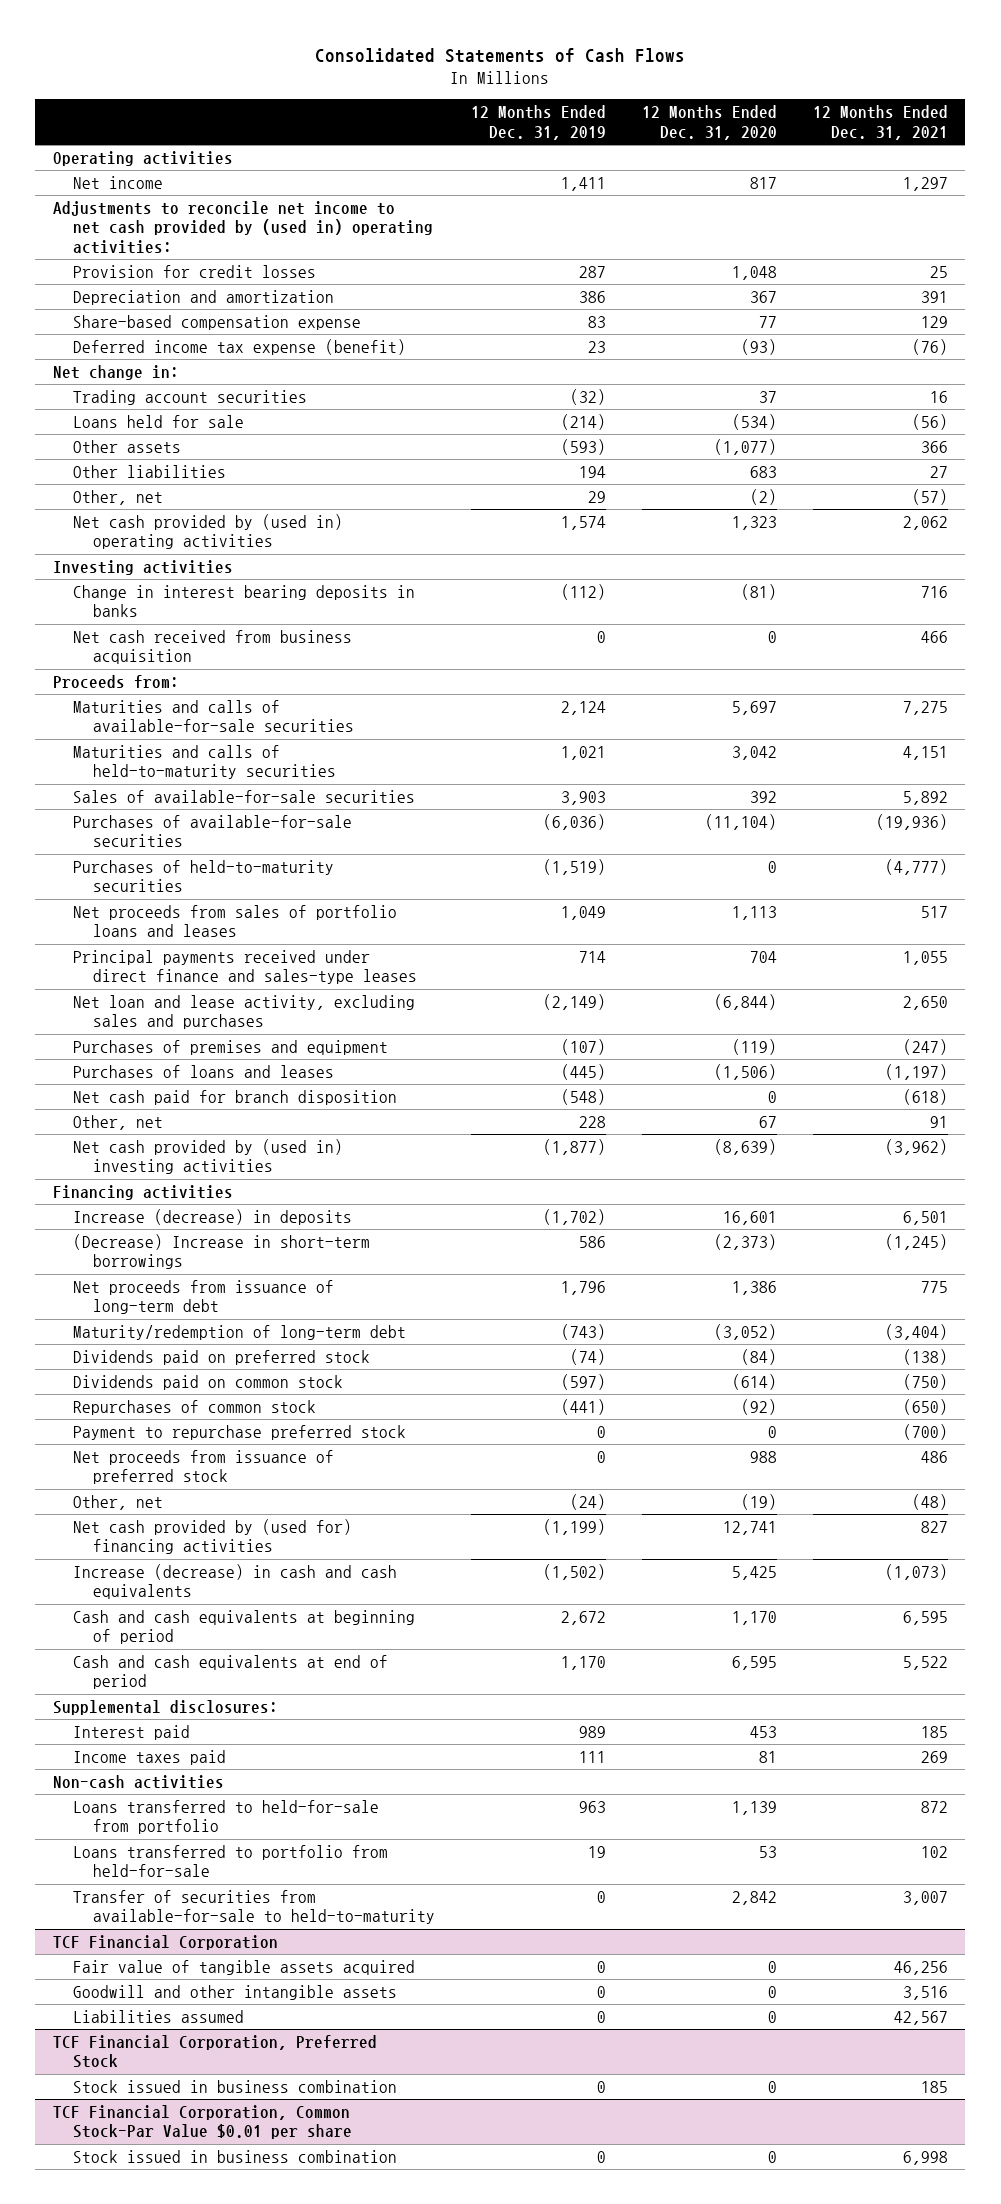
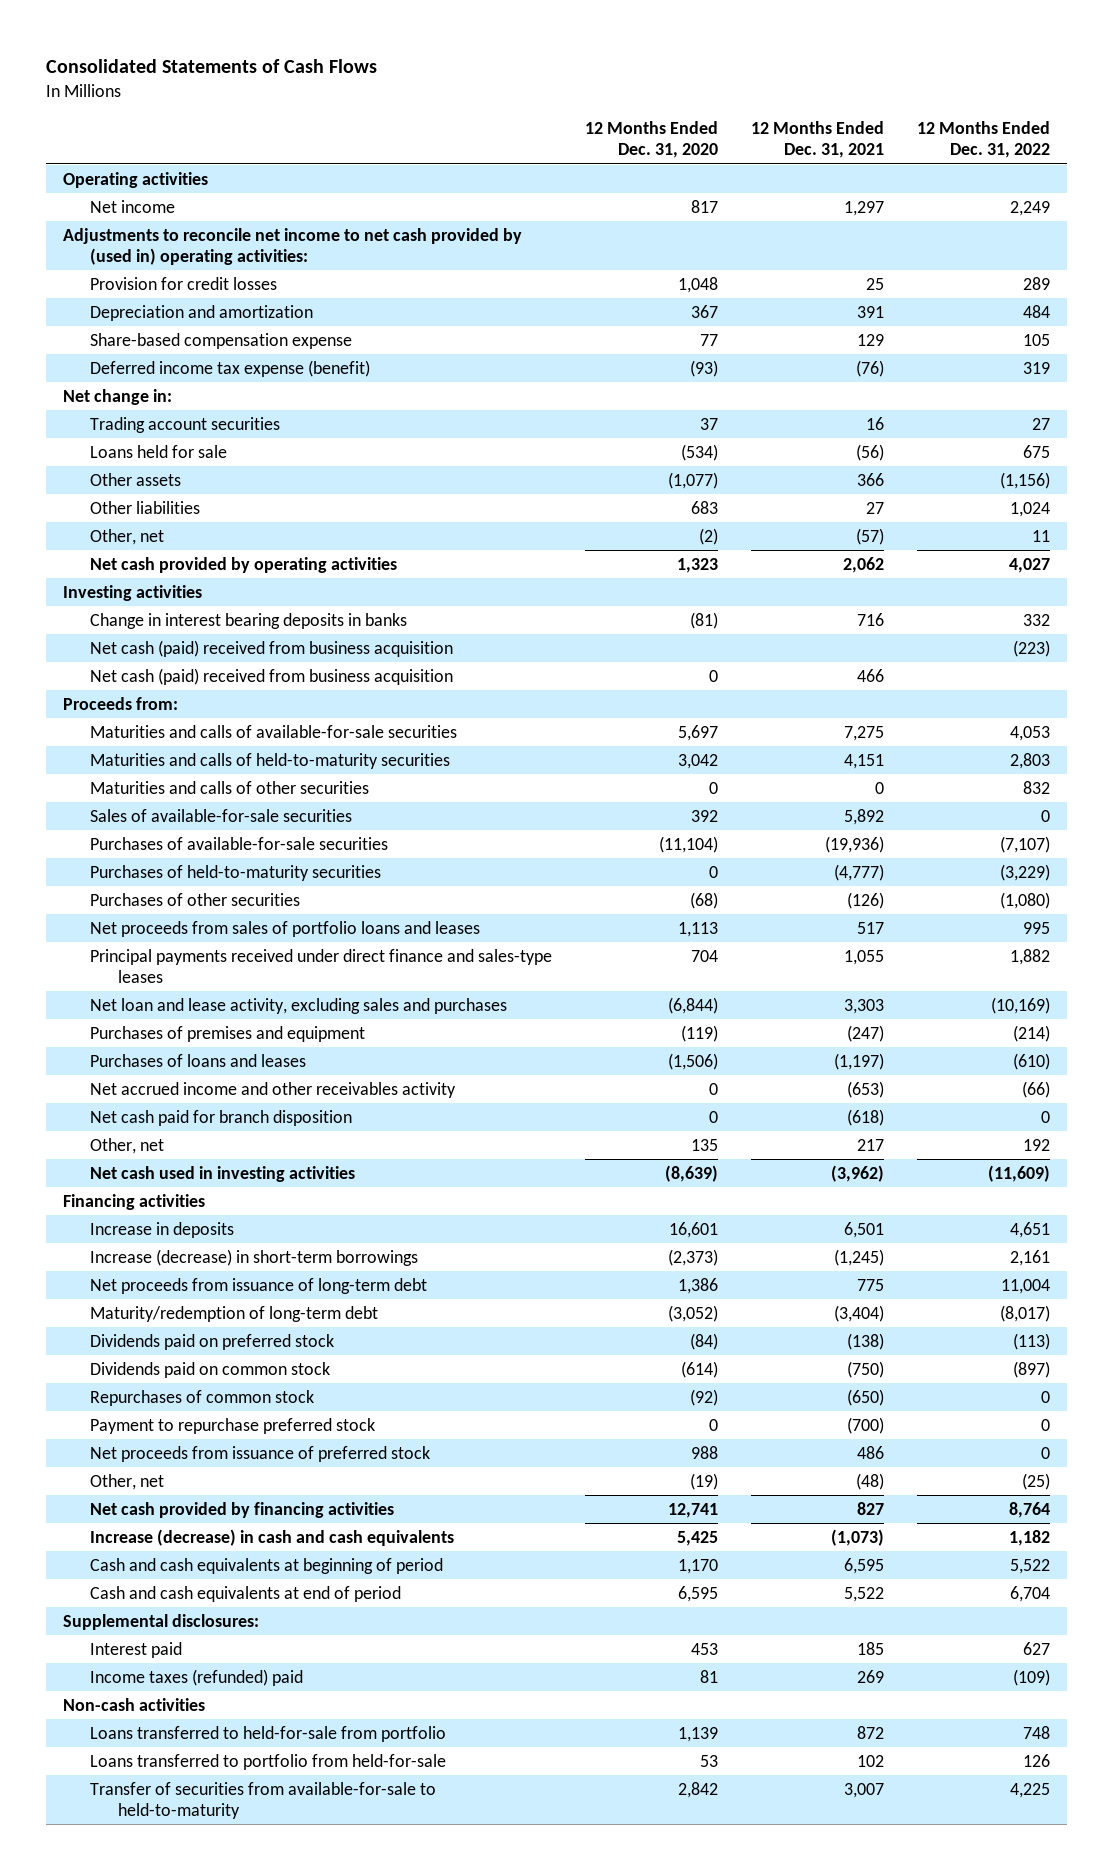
- | 12 Months Ended Dec. 31, 2019 | 12 Months Ended Dec. 31, 2020 | 12 Months Ended Dec. 31, 2021
+ | 12 Months Ended Dec. 31, 2020 | 12 Months Ended Dec. 31, 2021 | 12 Months Ended Dec. 31, 2022
- Net cash provided by (used in) operating activities | 1,574 | 1,323 | 2,062
+ Net cash provided by operating activities | 1,323 | 2,062 | 4,027
- Net cash received from business acquisition | 0 | 0 | 466
+ Net cash (paid) received from business acquisition | | | (223)
+ Net cash (paid) received from business acquisition | 0 | 466 |
+ Maturities and calls of other securities | 0 | 0 | 832
+ Purchases of other securities | (68) | (126) | (1,080)
- Net loan and lease activity, excluding sales and purchases | (2,149) | (6,844) | 2,650
+ Net loan and lease activity, excluding sales and purchases | (6,844) | 3,303 | (10,169)
+ Net accrued income and other receivables activity | 0 | (653) | (66)
- Other, net | 228 | 67 | 91
- Net cash provided by (used in) investing activities | (1,877) | (8,639) | (3,962)
+ Other, net | 135 | 217 | 192
+ Net cash used in investing activities | (8,639) | (3,962) | (11,609)
- Increase (decrease) in deposits | (1,702) | 16,601 | 6,501
- (Decrease) Increase in short-term borrowings | 586 | (2,373) | (1,245)
+ Increase in deposits | 16,601 | 6,501 | 4,651
+ Increase (decrease) in short-term borrowings | (2,373) | (1,245) | 2,161
- Net cash provided by (used for) financing activities | (1,199) | 12,741 | 827
+ Net cash provided by financing activities | 12,741 | 827 | 8,764
- Income taxes paid | 111 | 81 | 269
+ Income taxes (refunded) paid | 81 | 269 | (109)
- TCF Financial Corporation
- Fair value of tangible assets acquired | 0 | 0 | 46,256
- Goodwill and other intangible assets | 0 | 0 | 3,516
- Liabilities assumed | 0 | 0 | 42,567
- TCF Financial Corporation, Preferred Stock
- Stock issued in business combination | 0 | 0 | 185
- TCF Financial Corporation, Common Stock-Par Value $0.01 per share
- Stock issued in business combination | 0 | 0 | 6,998

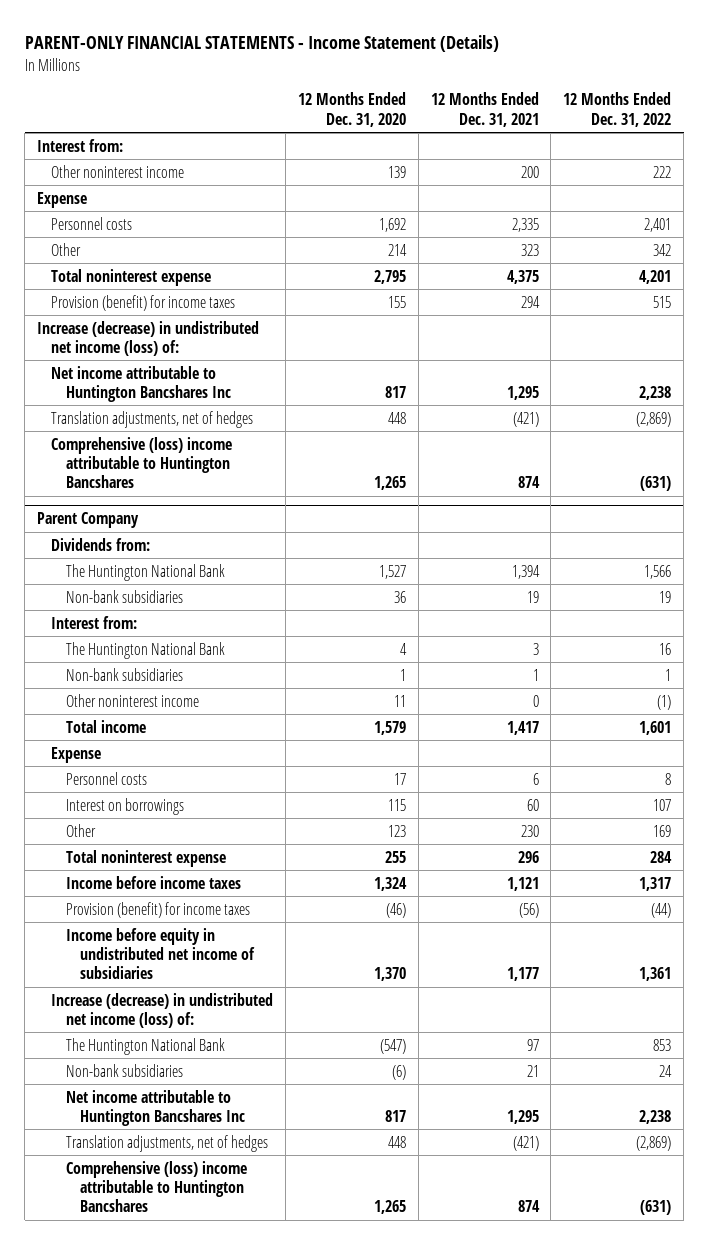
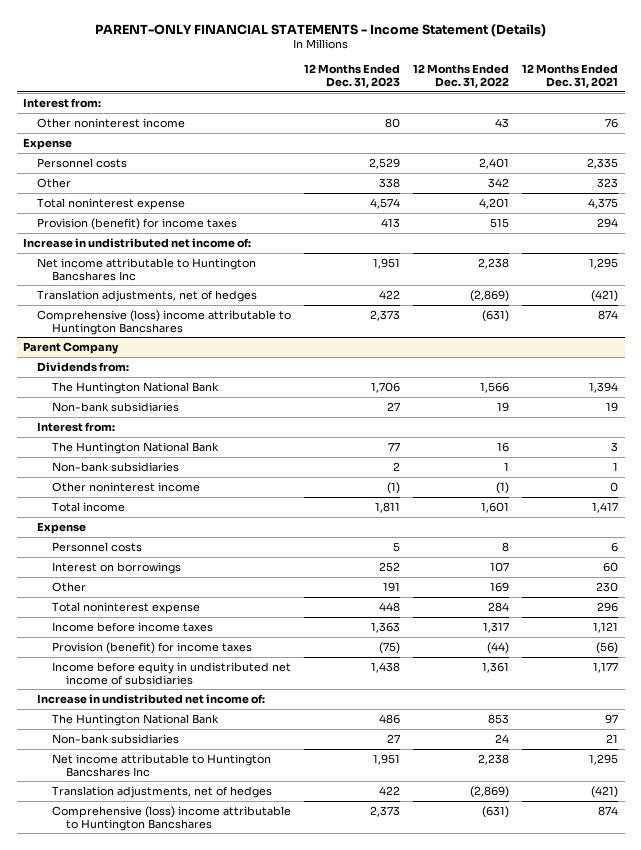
- | 12 Months Ended Dec. 31, 2020 | 12 Months Ended Dec. 31, 2021 | 12 Months Ended Dec. 31, 2022
+ | 12 Months Ended Dec. 31, 2023 | 12 Months Ended Dec. 31, 2022 | 12 Months Ended Dec. 31, 2021
- Other noninterest income | 139 | 200 | 222
+ Other noninterest income | 80 | 43 | 76
- Increase (decrease) in undistributed net income (loss) of:
+ Increase in undistributed net income of:
@ Parent Company
- Increase (decrease) in undistributed net income (loss) of:
+ Increase in undistributed net income of:

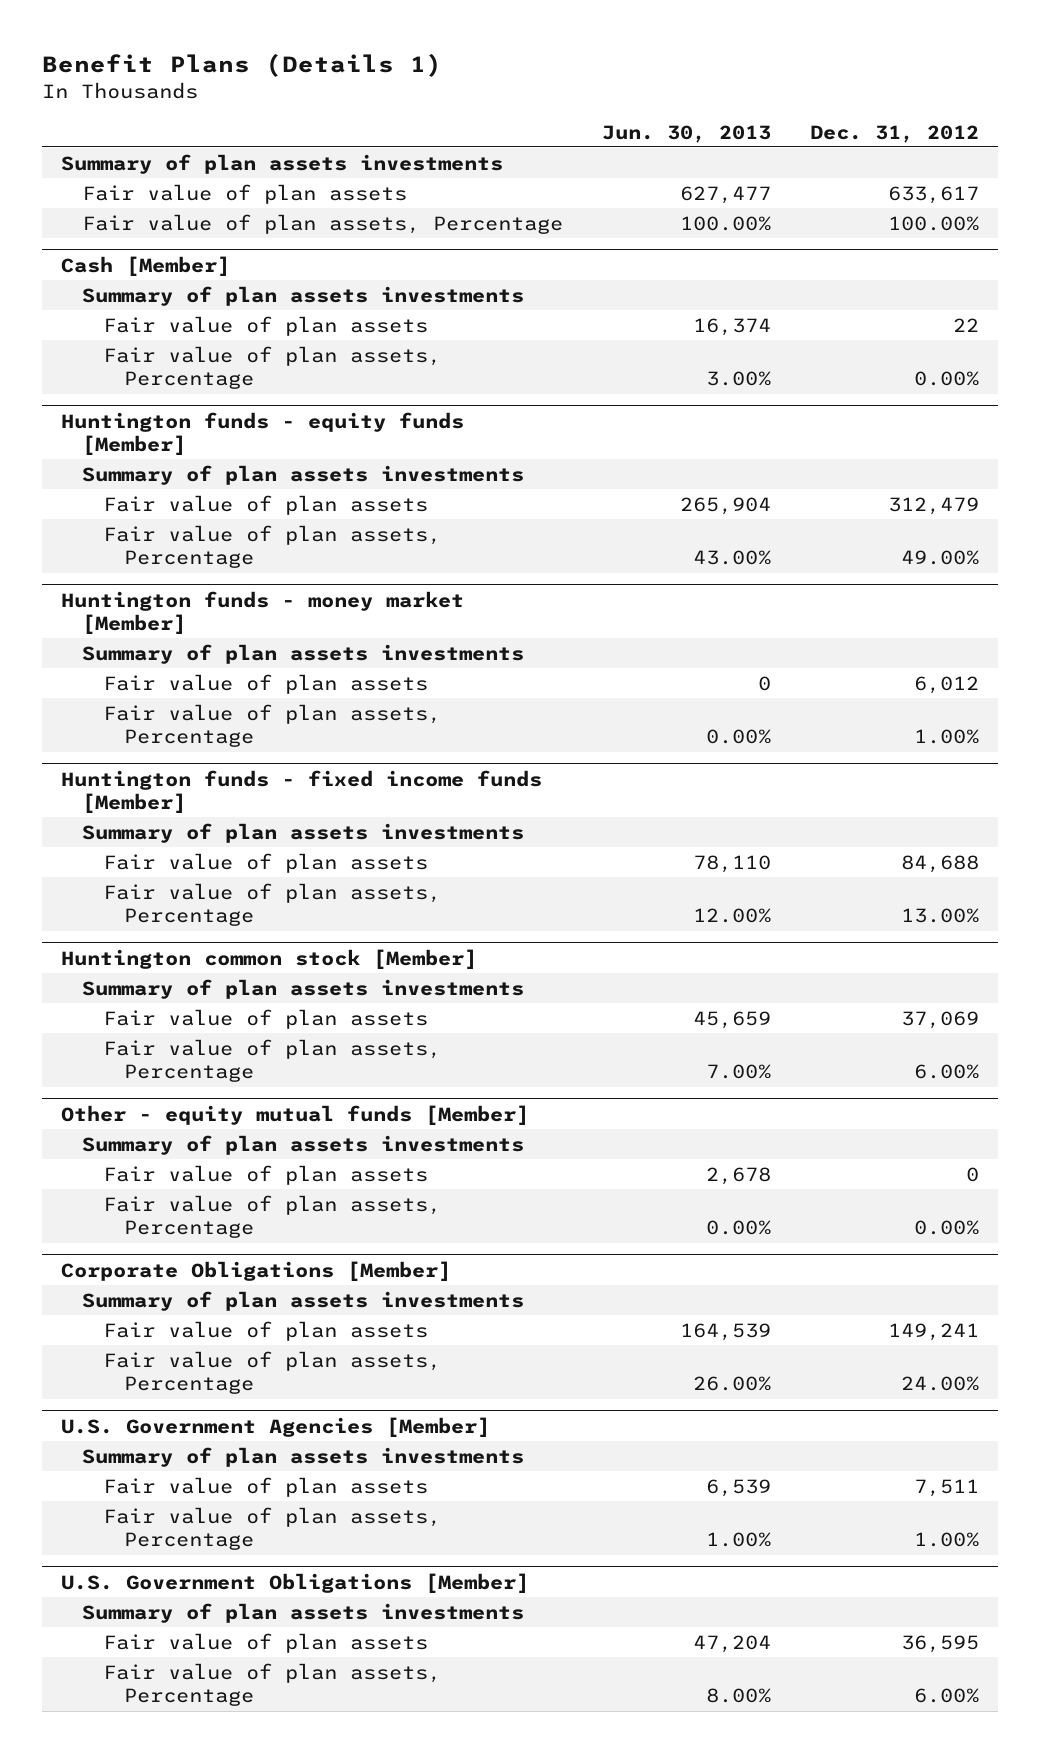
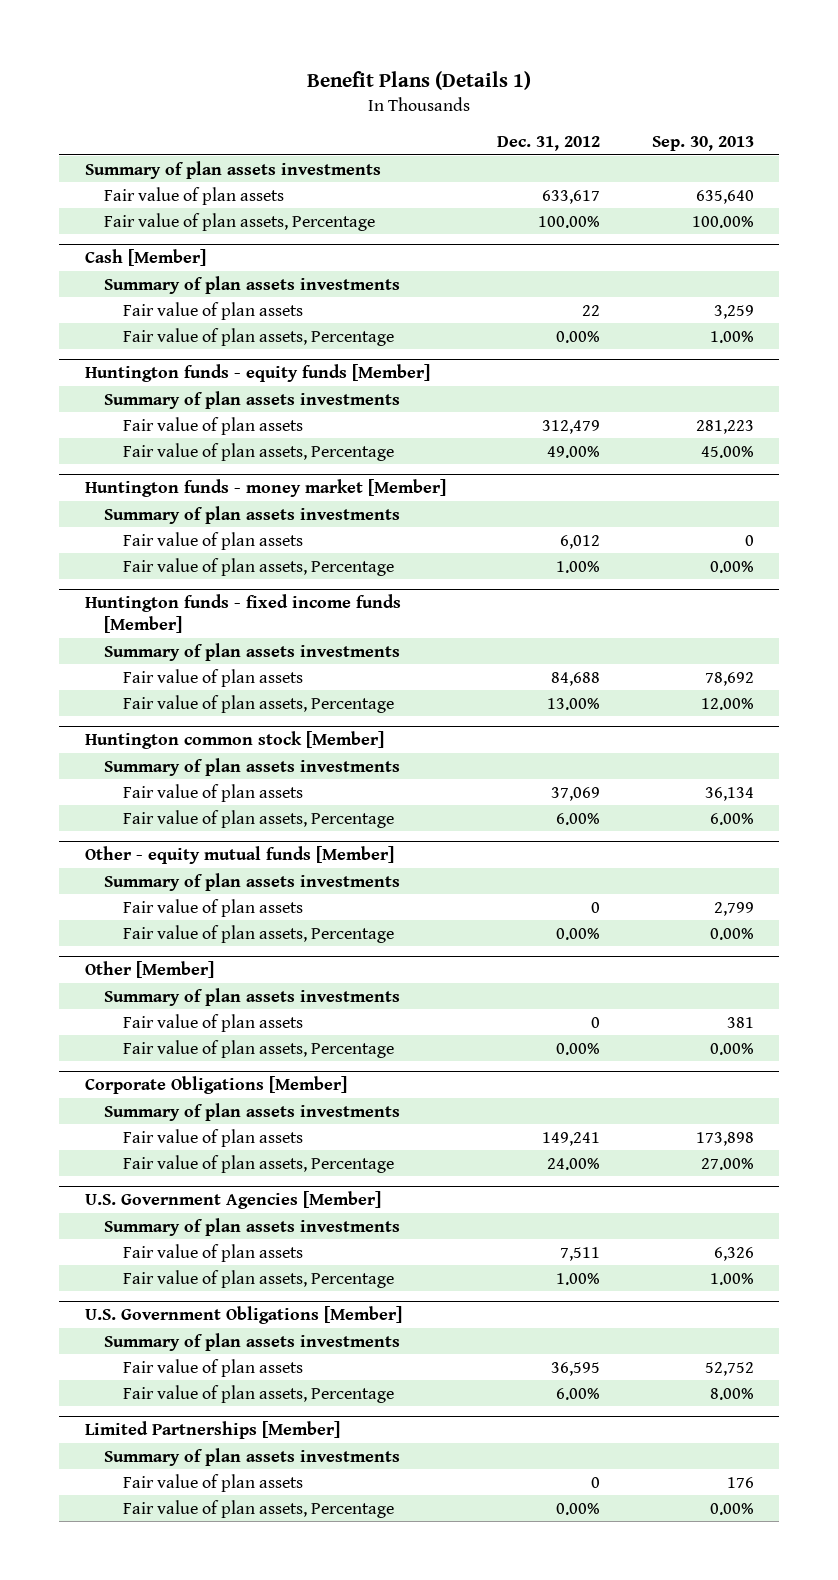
- | Jun. 30, 2013 | Dec. 31, 2012
+ | Dec. 31, 2012 | Sep. 30, 2013
+ Other [Member]
+ Summary of plan assets investments
+ Fair value of plan assets | 0 | 381
+ Fair value of plan assets, Percentage | 0.00% | 0.00%
+ Limited Partnerships [Member]
+ Summary of plan assets investments
+ Fair value of plan assets | 0 | 176
+ Fair value of plan assets, Percentage | 0.00% | 0.00%

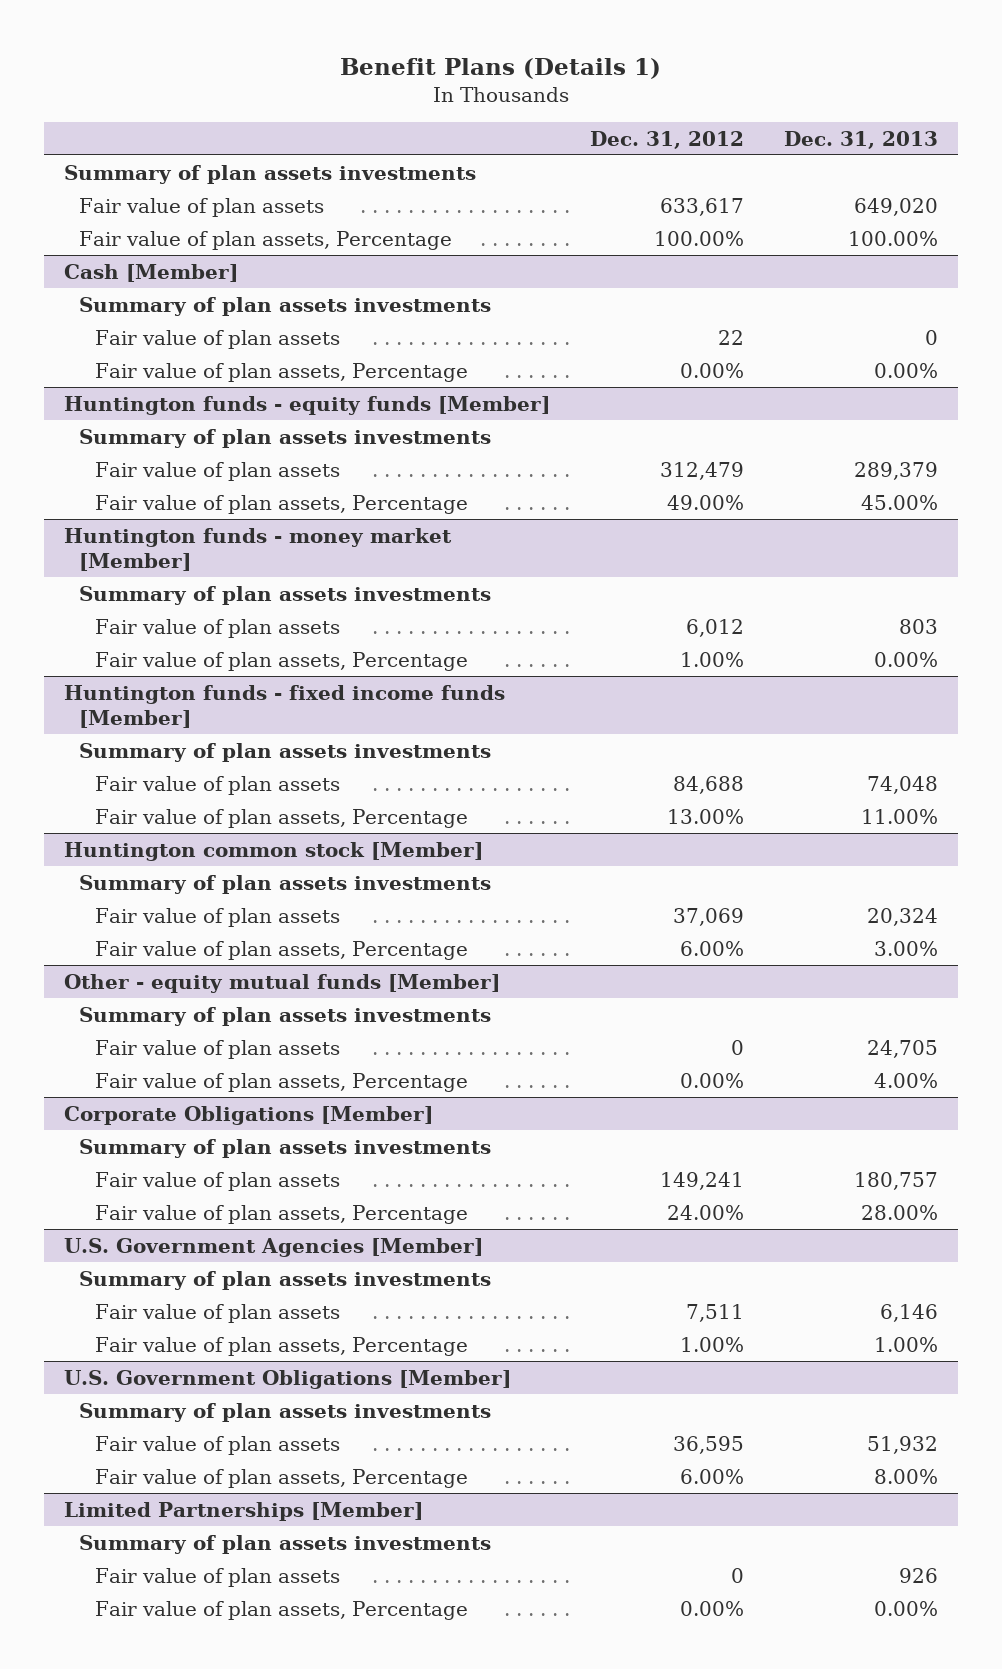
- | Dec. 31, 2012 | Sep. 30, 2013
+ | Dec. 31, 2012 | Dec. 31, 2013
- Other [Member]
- Summary of plan assets investments
- Fair value of plan assets | 0 | 381
- Fair value of plan assets, Percentage | 0.00% | 0.00%

